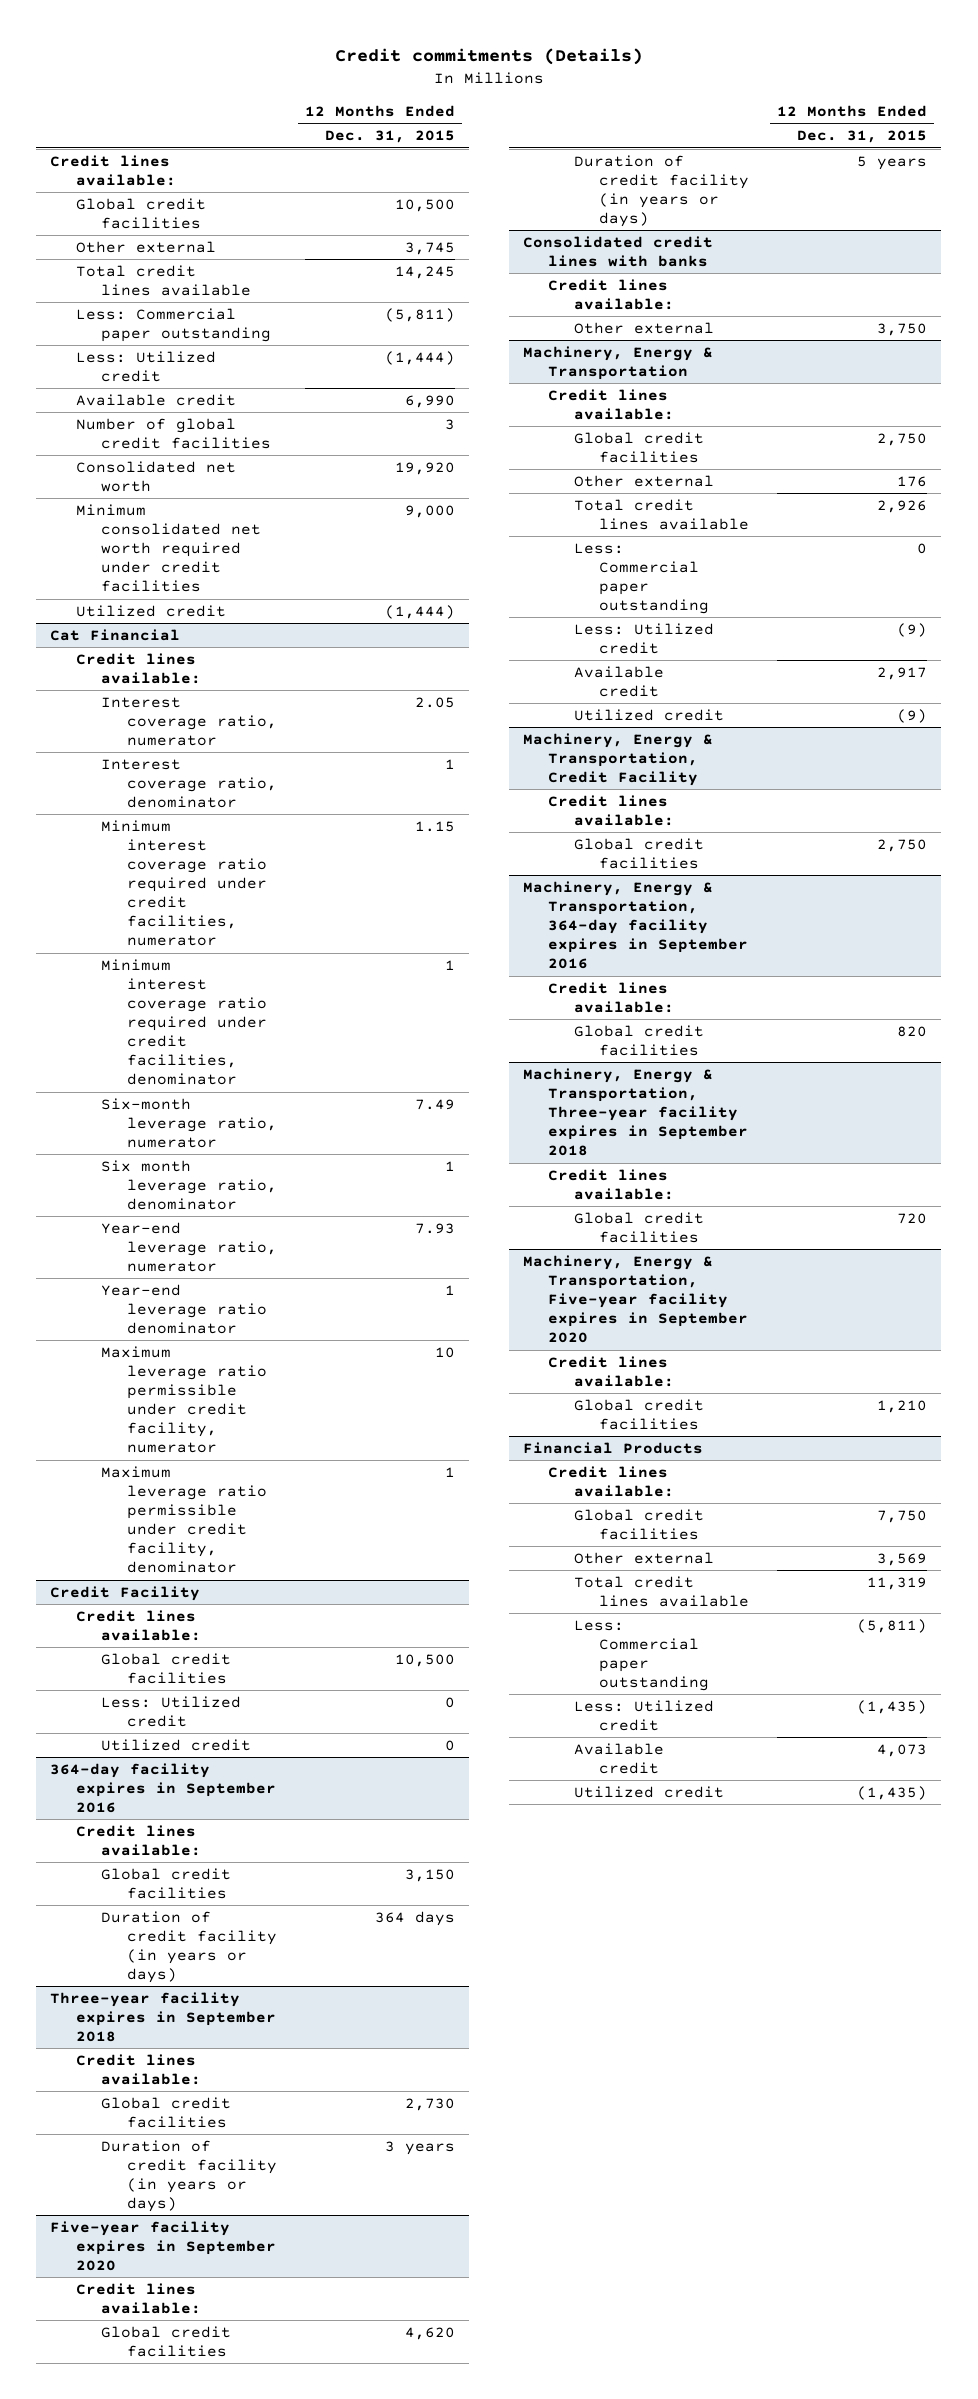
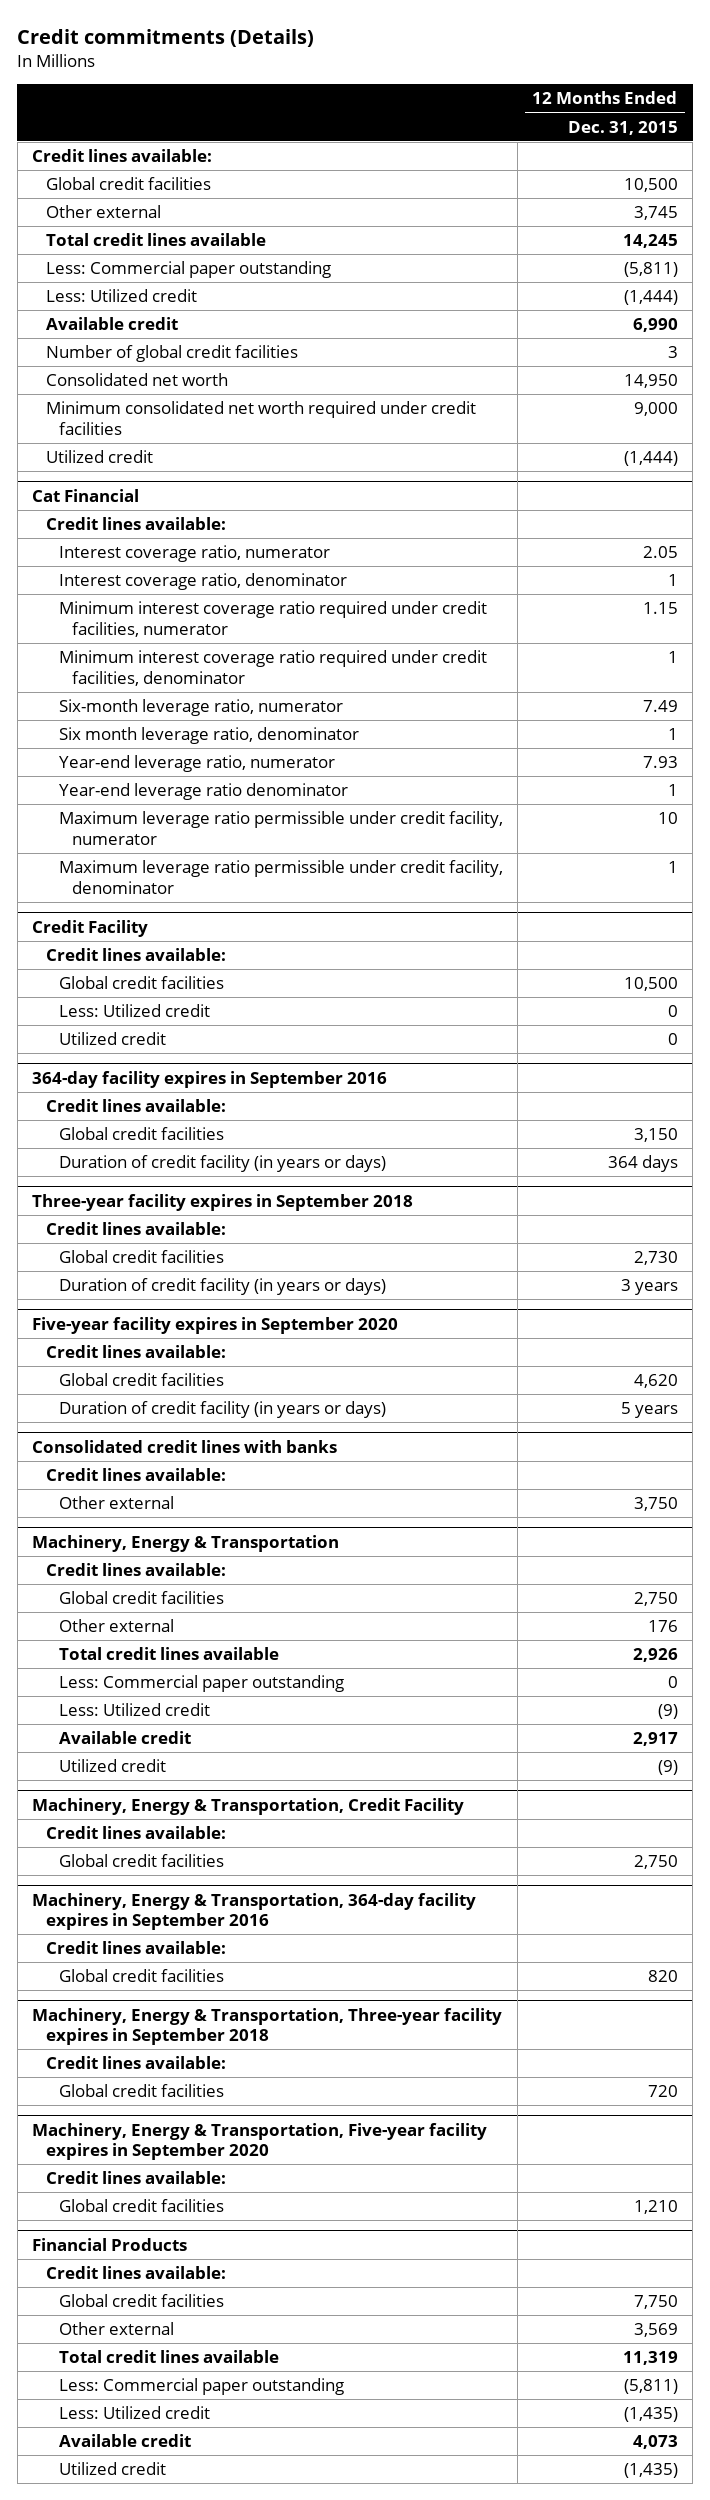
- Consolidated net worth | 19,920
+ Consolidated net worth | 14,950

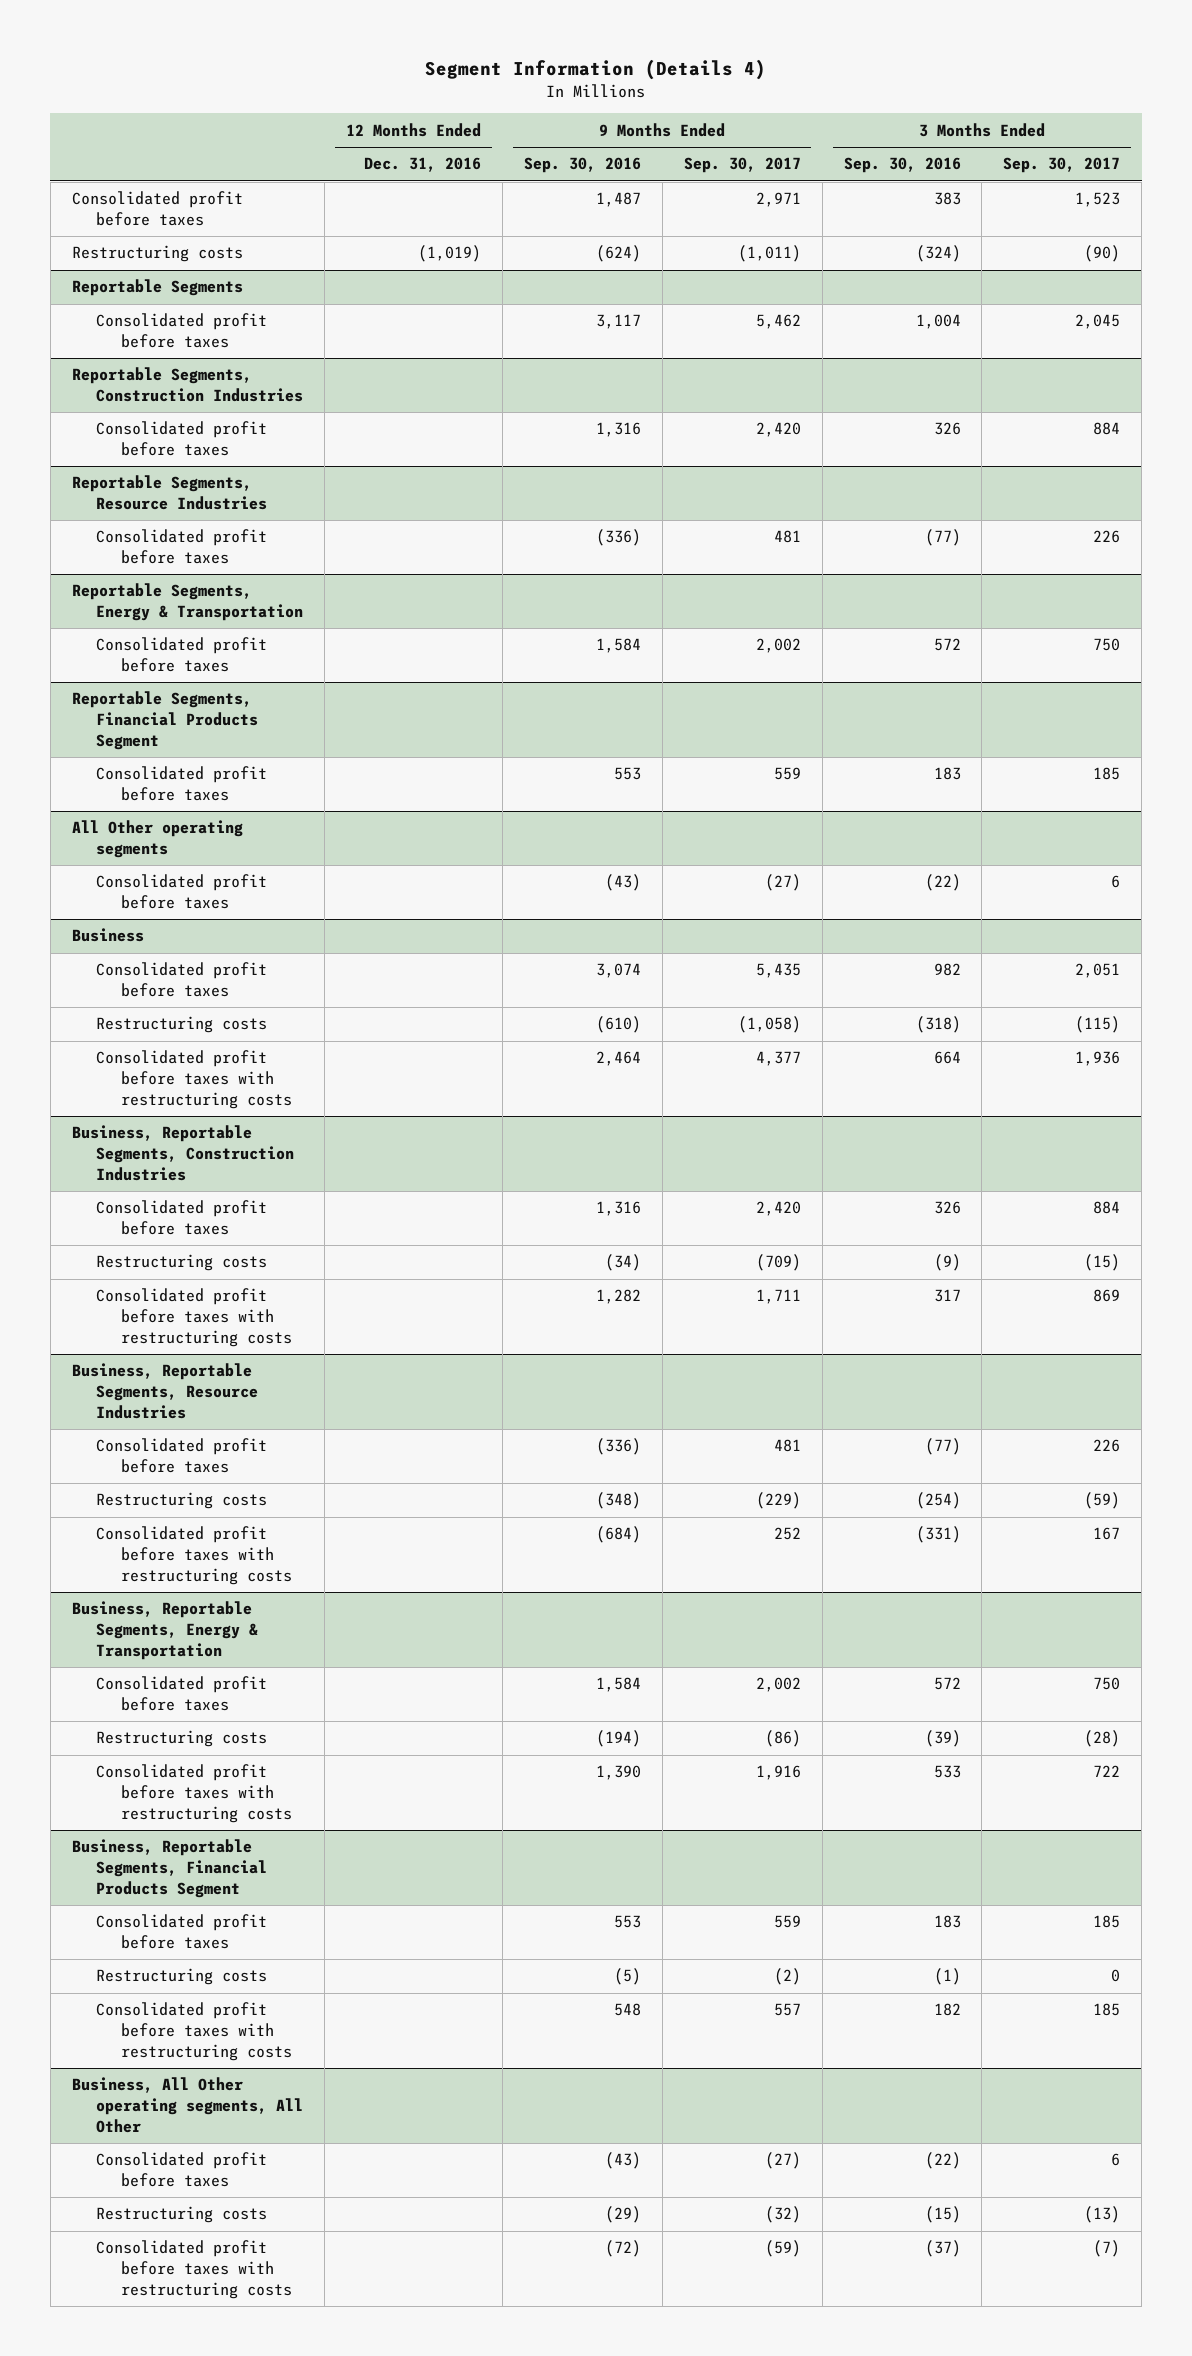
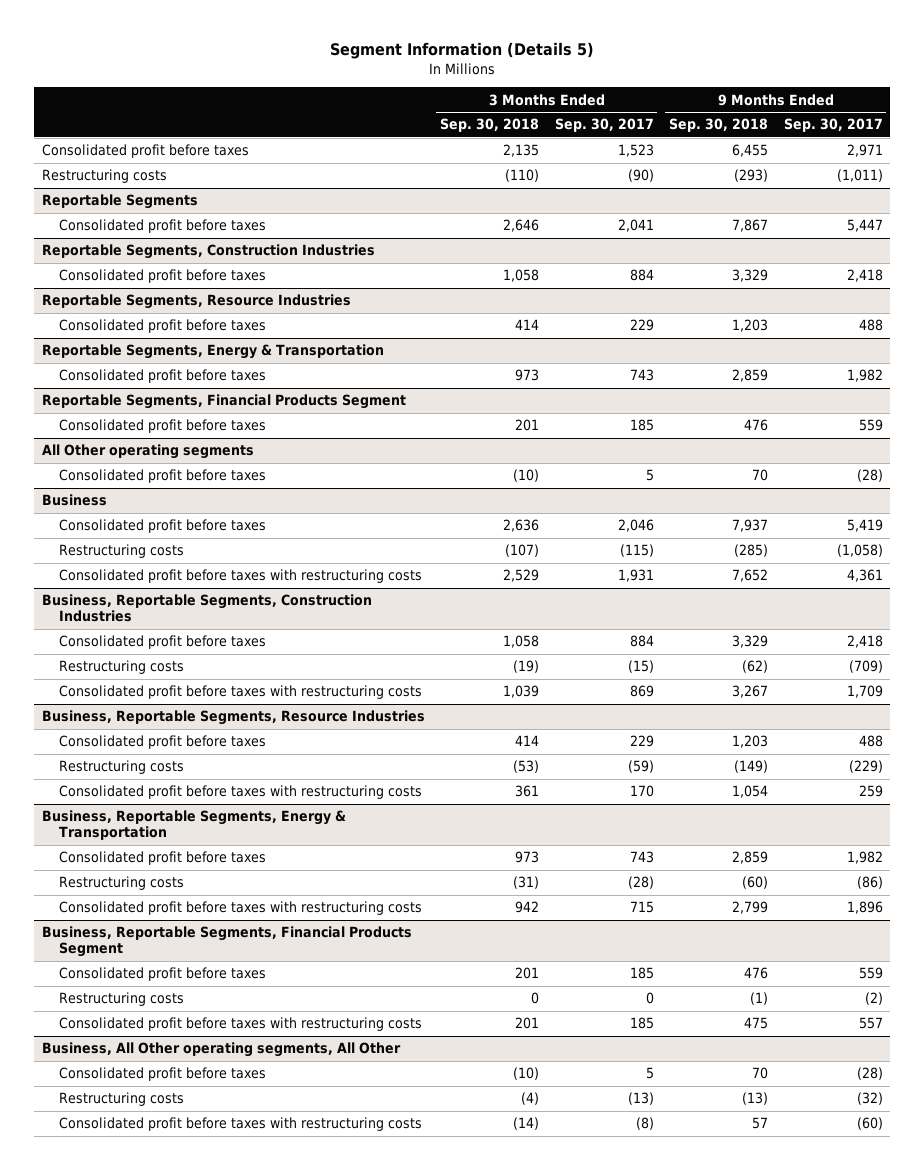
- Segment Information (Details 4)
+ Segment Information (Details 5)
- | 12 Months Ended Dec. 31, 2016 | 9 Months Ended Sep. 30, 2016 | 9 Months Ended Sep. 30, 2017 | 3 Months Ended Sep. 30, 2016 | 3 Months Ended Sep. 30, 2017
+ | 3 Months Ended Sep. 30, 2018 | 3 Months Ended Sep. 30, 2017 | 9 Months Ended Sep. 30, 2018 | 9 Months Ended Sep. 30, 2017
@ Reportable Segments
- Consolidated profit before taxes | | 3,117 | 5,462 | 1,004 | 2,045
+ Consolidated profit before taxes | 2,646 | 2,041 | 7,867 | 5,447
@ Reportable Segments, Construction Industries
- Consolidated profit before taxes | | 1,316 | 2,420 | 326 | 884
+ Consolidated profit before taxes | 1,058 | 884 | 3,329 | 2,418
@ Reportable Segments, Resource Industries
- Consolidated profit before taxes | | (336) | 481 | (77) | 226
+ Consolidated profit before taxes | 414 | 229 | 1,203 | 488
@ Reportable Segments, Energy & Transportation
- Consolidated profit before taxes | | 1,584 | 2,002 | 572 | 750
+ Consolidated profit before taxes | 973 | 743 | 2,859 | 1,982
@ All Other operating segments
- Consolidated profit before taxes | | (43) | (27) | (22) | 6
+ Consolidated profit before taxes | (10) | 5 | 70 | (28)
@ Business
- Consolidated profit before taxes | | 3,074 | 5,435 | 982 | 2,051
+ Consolidated profit before taxes | 2,636 | 2,046 | 7,937 | 5,419
- Consolidated profit before taxes with restructuring costs | | 2,464 | 4,377 | 664 | 1,936
+ Consolidated profit before taxes with restructuring costs | 2,529 | 1,931 | 7,652 | 4,361
@ Business, Reportable Segments, Construction Industries
- Consolidated profit before taxes | | 1,316 | 2,420 | 326 | 884
+ Consolidated profit before taxes | 1,058 | 884 | 3,329 | 2,418
- Consolidated profit before taxes with restructuring costs | | 1,282 | 1,711 | 317 | 869
+ Consolidated profit before taxes with restructuring costs | 1,039 | 869 | 3,267 | 1,709
@ Business, Reportable Segments, Resource Industries
- Consolidated profit before taxes | | (336) | 481 | (77) | 226
+ Consolidated profit before taxes | 414 | 229 | 1,203 | 488
- Consolidated profit before taxes with restructuring costs | | (684) | 252 | (331) | 167
+ Consolidated profit before taxes with restructuring costs | 361 | 170 | 1,054 | 259
@ Business, Reportable Segments, Energy & Transportation
- Consolidated profit before taxes | | 1,584 | 2,002 | 572 | 750
+ Consolidated profit before taxes | 973 | 743 | 2,859 | 1,982
- Consolidated profit before taxes with restructuring costs | | 1,390 | 1,916 | 533 | 722
+ Consolidated profit before taxes with restructuring costs | 942 | 715 | 2,799 | 1,896
@ Business, All Other operating segments, All Other
- Consolidated profit before taxes | | (43) | (27) | (22) | 6
+ Consolidated profit before taxes | (10) | 5 | 70 | (28)
- Consolidated profit before taxes with restructuring costs | | (72) | (59) | (37) | (7)
+ Consolidated profit before taxes with restructuring costs | (14) | (8) | 57 | (60)

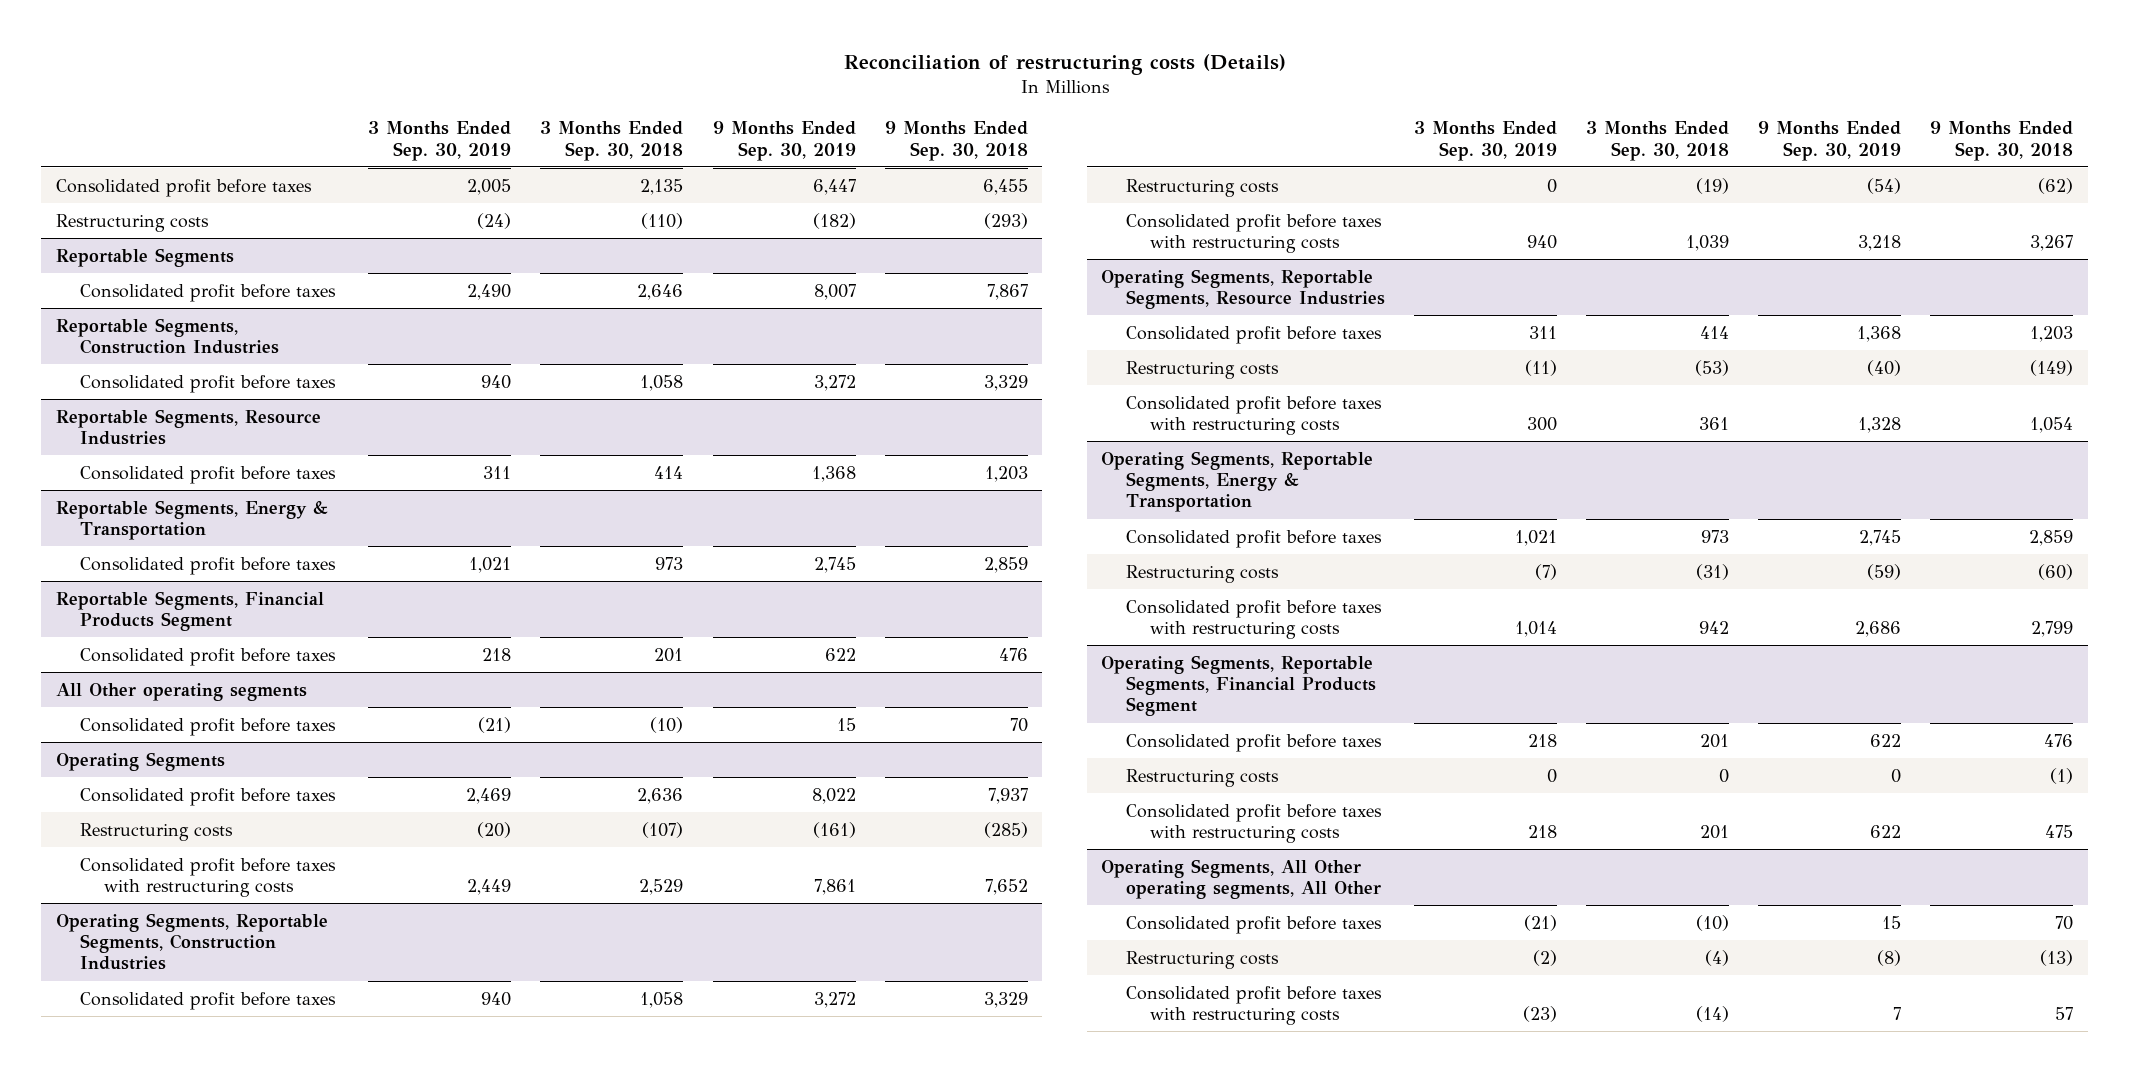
- Segment Information (Details 5)
+ Reconciliation of restructuring costs (Details)
- | 3 Months Ended Sep. 30, 2018 | 3 Months Ended Sep. 30, 2017 | 9 Months Ended Sep. 30, 2018 | 9 Months Ended Sep. 30, 2017
+ | 3 Months Ended Sep. 30, 2019 | 3 Months Ended Sep. 30, 2018 | 9 Months Ended Sep. 30, 2019 | 9 Months Ended Sep. 30, 2018
- Business
+ Operating Segments
- Business, Reportable Segments, Construction Industries
+ Operating Segments, Reportable Segments, Construction Industries
- Business, Reportable Segments, Resource Industries
+ Operating Segments, Reportable Segments, Resource Industries
- Business, Reportable Segments, Energy & Transportation
+ Operating Segments, Reportable Segments, Energy & Transportation
- Business, Reportable Segments, Financial Products Segment
+ Operating Segments, Reportable Segments, Financial Products Segment
- Business, All Other operating segments, All Other
+ Operating Segments, All Other operating segments, All Other

